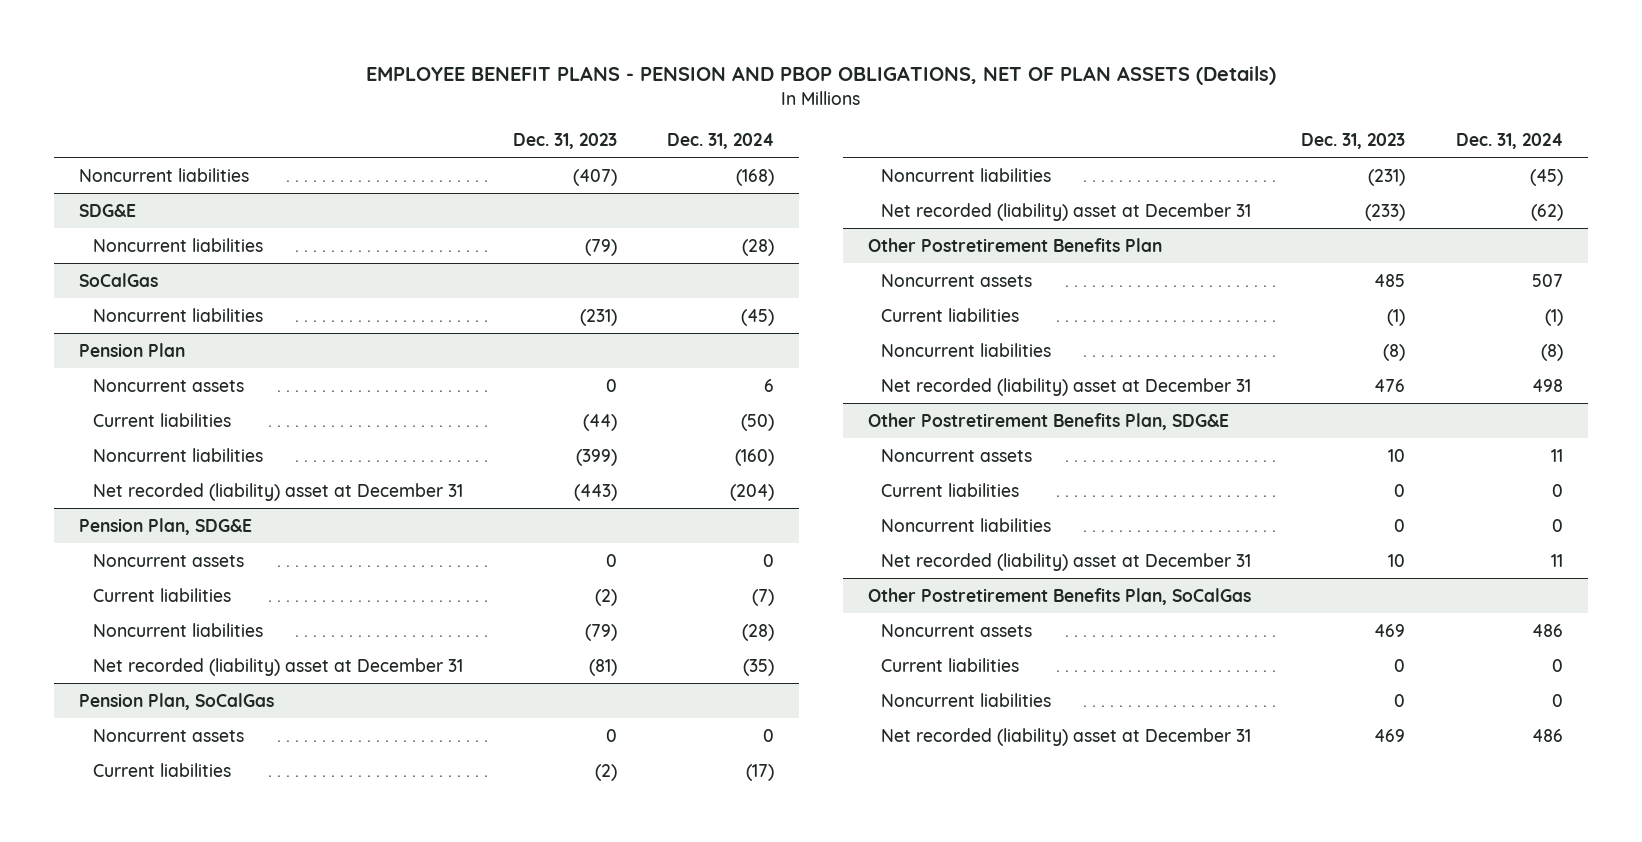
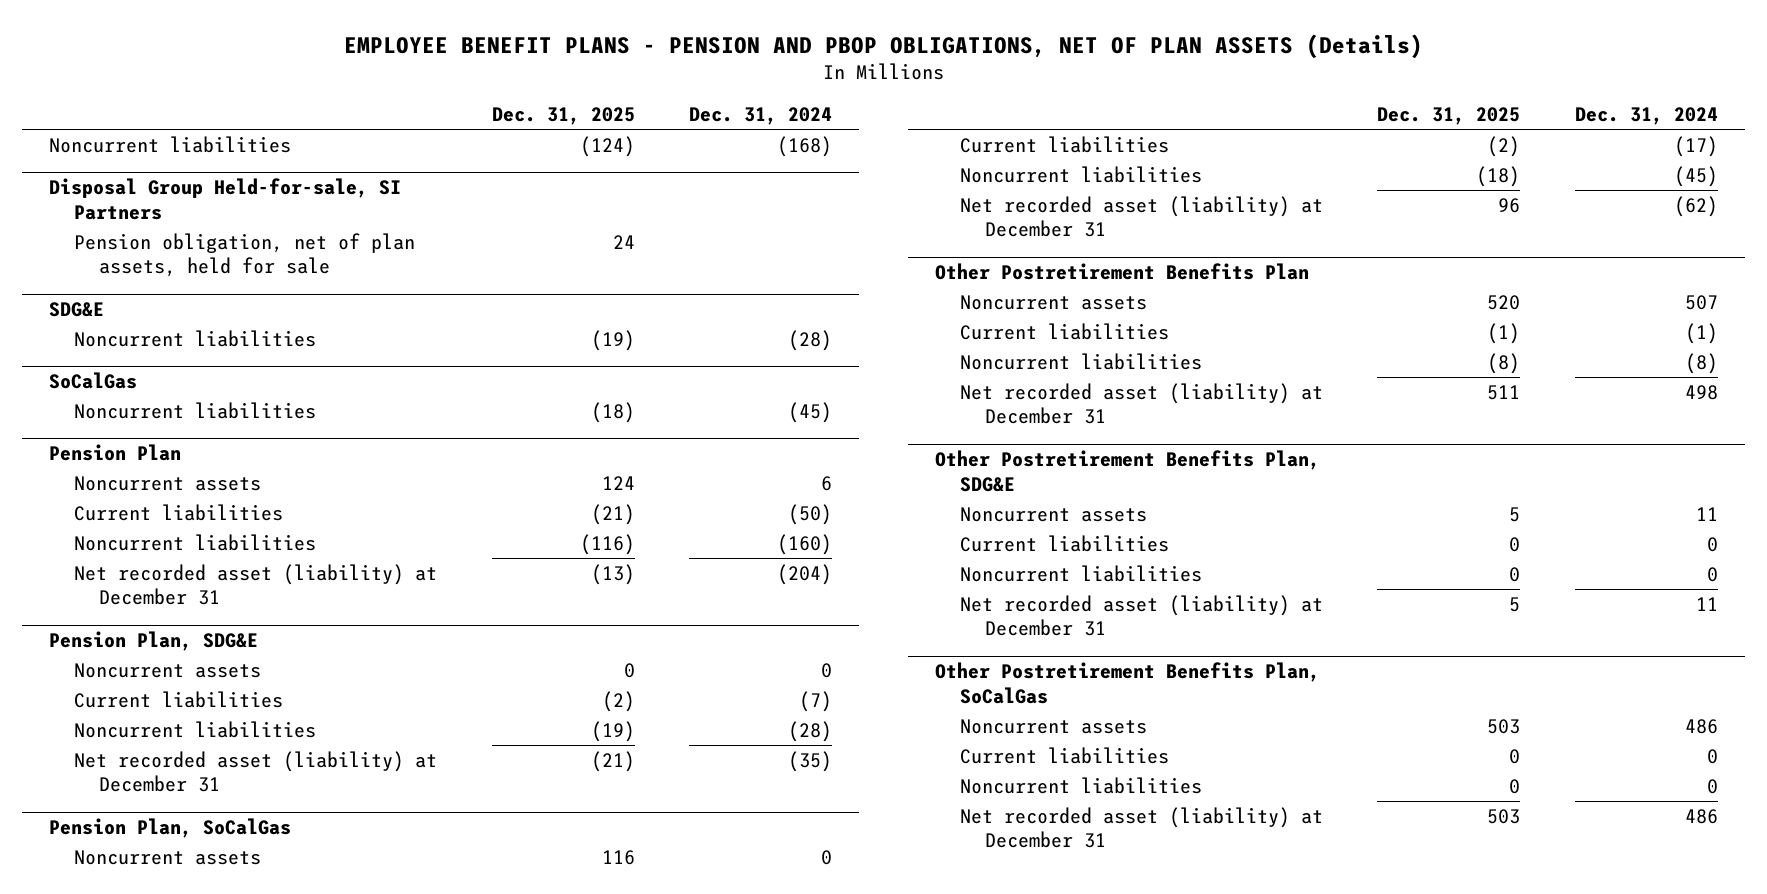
- | Dec. 31, 2023 | Dec. 31, 2024
+ | Dec. 31, 2025 | Dec. 31, 2024
+ Disposal Group Held-for-sale, SI Partners
+ Pension obligation, net of plan assets, held for sale | 24 |
@ Pension Plan
- Net recorded (liability) asset at December 31 | (443) | (204)
+ Net recorded asset (liability) at December 31 | (13) | (204)
@ Pension Plan, SDG&E
- Net recorded (liability) asset at December 31 | (81) | (35)
+ Net recorded asset (liability) at December 31 | (21) | (35)
@ Pension Plan, SoCalGas
- Net recorded (liability) asset at December 31 | (233) | (62)
+ Net recorded asset (liability) at December 31 | 96 | (62)
@ Other Postretirement Benefits Plan
- Net recorded (liability) asset at December 31 | 476 | 498
+ Net recorded asset (liability) at December 31 | 511 | 498
@ Other Postretirement Benefits Plan, SDG&E
- Net recorded (liability) asset at December 31 | 10 | 11
+ Net recorded asset (liability) at December 31 | 5 | 11
@ Other Postretirement Benefits Plan, SoCalGas
- Net recorded (liability) asset at December 31 | 469 | 486
+ Net recorded asset (liability) at December 31 | 503 | 486

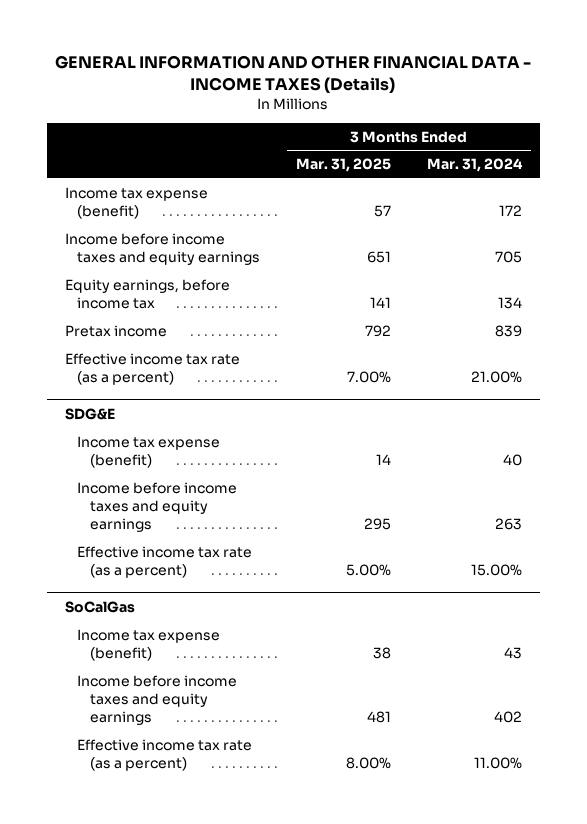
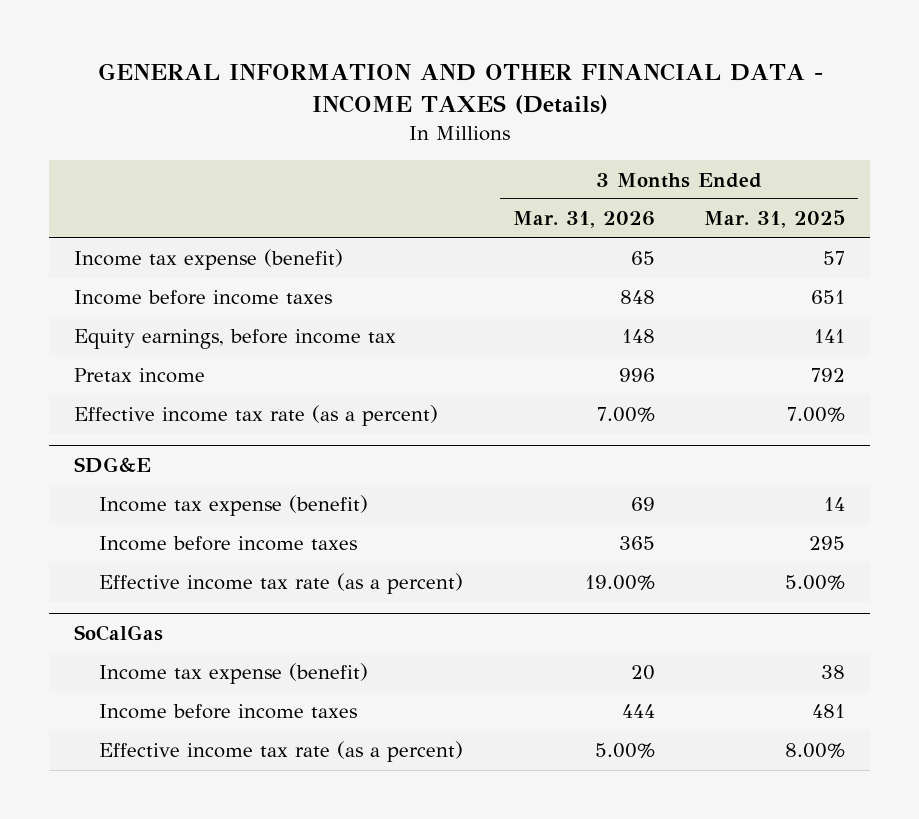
- | 3 Months Ended Mar. 31, 2025 | 3 Months Ended Mar. 31, 2024
+ | 3 Months Ended Mar. 31, 2026 | 3 Months Ended Mar. 31, 2025
- Income before income taxes and equity earnings | 651 | 705
+ Income before income taxes | 848 | 651
@ SDG&E
- Income before income taxes and equity earnings | 295 | 263
+ Income before income taxes | 365 | 295
@ SoCalGas
- Income before income taxes and equity earnings | 481 | 402
+ Income before income taxes | 444 | 481

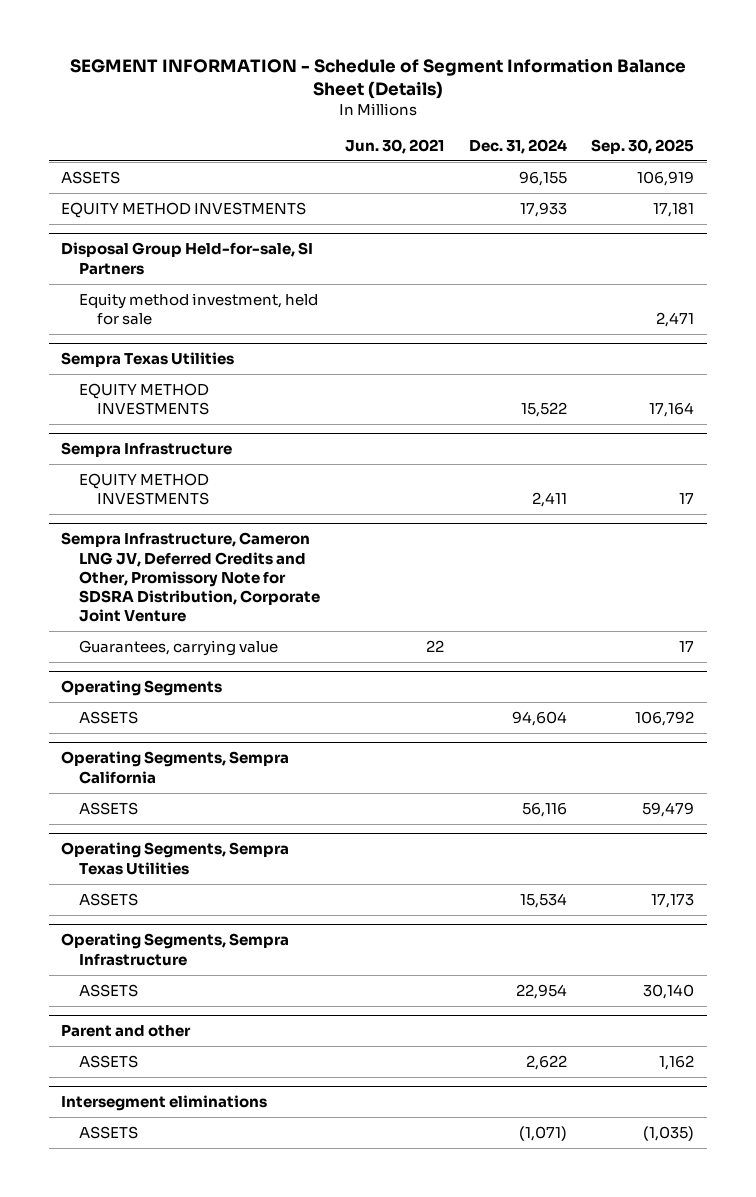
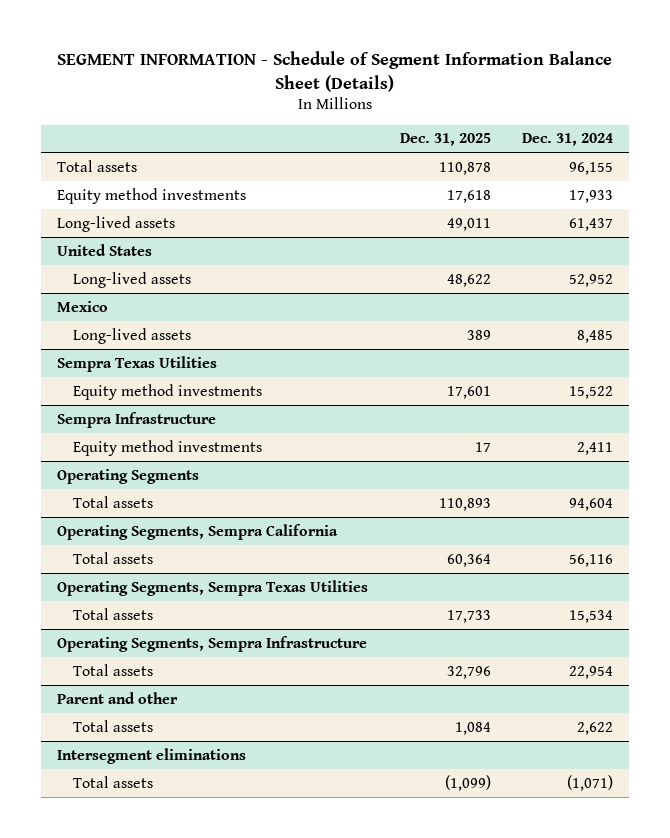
- | Jun. 30, 2021 | Dec. 31, 2024 | Sep. 30, 2025
+ | Dec. 31, 2025 | Dec. 31, 2024
- ASSETS | | 96,155 | 106,919
- EQUITY METHOD INVESTMENTS | | 17,933 | 17,181
- Disposal Group Held-for-sale, SI Partners
- Equity method investment, held for sale | | | 2,471
+ Total assets | 110,878 | 96,155
+ Equity method investments | 17,618 | 17,933
+ Long-lived assets | 49,011 | 61,437
+ United States
+ Long-lived assets | 48,622 | 52,952
+ Mexico
+ Long-lived assets | 389 | 8,485
@ Sempra Texas Utilities
- EQUITY METHOD INVESTMENTS | | 15,522 | 17,164
+ Equity method investments | 17,601 | 15,522
@ Sempra Infrastructure
- EQUITY METHOD INVESTMENTS | | 2,411 | 17
- Sempra Infrastructure, Cameron LNG JV, Deferred Credits and Other, Promissory Note for SDSRA Distribution, Corporate Joint Venture
- Guarantees, carrying value | 22 | | 17
@ Sempra Infrastructure
+ Equity method investments | 17 | 2,411
@ Operating Segments
- ASSETS | | 94,604 | 106,792
+ Total assets | 110,893 | 94,604
@ Operating Segments, Sempra California
- ASSETS | | 56,116 | 59,479
+ Total assets | 60,364 | 56,116
@ Operating Segments, Sempra Texas Utilities
- ASSETS | | 15,534 | 17,173
+ Total assets | 17,733 | 15,534
@ Operating Segments, Sempra Infrastructure
- ASSETS | | 22,954 | 30,140
+ Total assets | 32,796 | 22,954
@ Parent and other
- ASSETS | | 2,622 | 1,162
+ Total assets | 1,084 | 2,622
@ Intersegment eliminations
- ASSETS | | (1,071) | (1,035)
+ Total assets | (1,099) | (1,071)

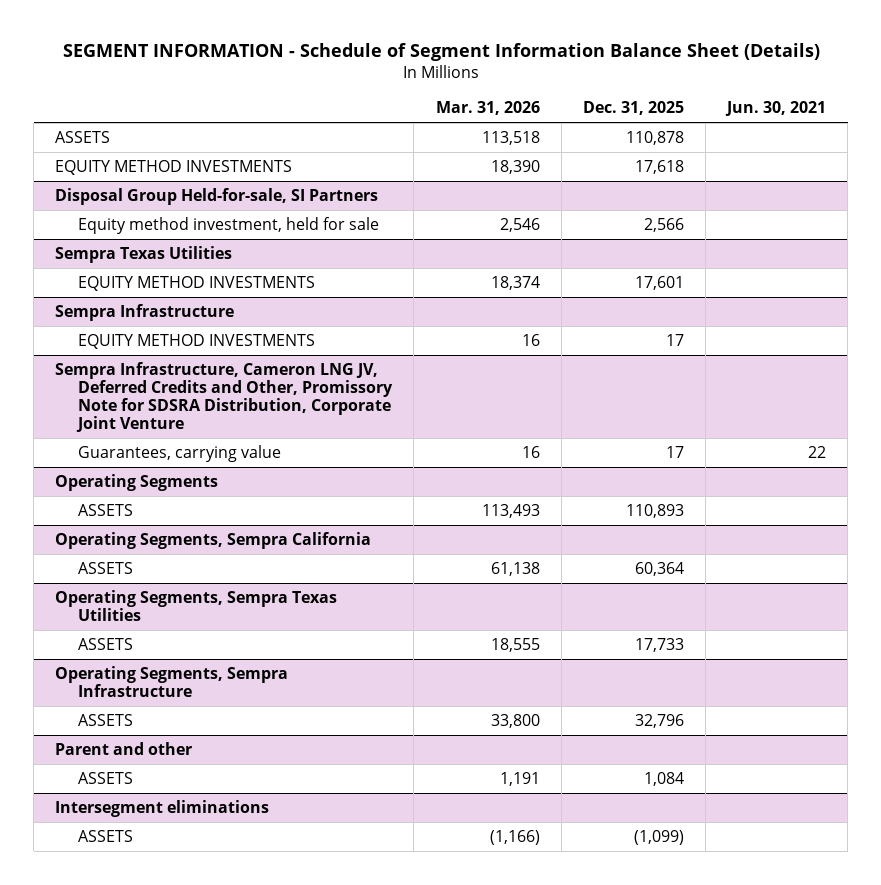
- | Dec. 31, 2025 | Dec. 31, 2024
+ | Mar. 31, 2026 | Dec. 31, 2025 | Jun. 30, 2021
- Total assets | 110,878 | 96,155
- Equity method investments | 17,618 | 17,933
- Long-lived assets | 49,011 | 61,437
- United States
- Long-lived assets | 48,622 | 52,952
- Mexico
- Long-lived assets | 389 | 8,485
+ ASSETS | 113,518 | 110,878 |
+ EQUITY METHOD INVESTMENTS | 18,390 | 17,618 |
+ Disposal Group Held-for-sale, SI Partners
+ Equity method investment, held for sale | 2,546 | 2,566 |
@ Sempra Texas Utilities
- Equity method investments | 17,601 | 15,522
+ EQUITY METHOD INVESTMENTS | 18,374 | 17,601 |
@ Sempra Infrastructure
- Equity method investments | 17 | 2,411
+ EQUITY METHOD INVESTMENTS | 16 | 17 |
+ Sempra Infrastructure, Cameron LNG JV, Deferred Credits and Other, Promissory Note for SDSRA Distribution, Corporate Joint Venture
+ Guarantees, carrying value | 16 | 17 | 22
@ Operating Segments
- Total assets | 110,893 | 94,604
+ ASSETS | 113,493 | 110,893 |
@ Operating Segments, Sempra California
- Total assets | 60,364 | 56,116
+ ASSETS | 61,138 | 60,364 |
@ Operating Segments, Sempra Texas Utilities
- Total assets | 17,733 | 15,534
+ ASSETS | 18,555 | 17,733 |
@ Operating Segments, Sempra Infrastructure
- Total assets | 32,796 | 22,954
+ ASSETS | 33,800 | 32,796 |
@ Parent and other
- Total assets | 1,084 | 2,622
+ ASSETS | 1,191 | 1,084 |
@ Intersegment eliminations
- Total assets | (1,099) | (1,071)
+ ASSETS | (1,166) | (1,099) |

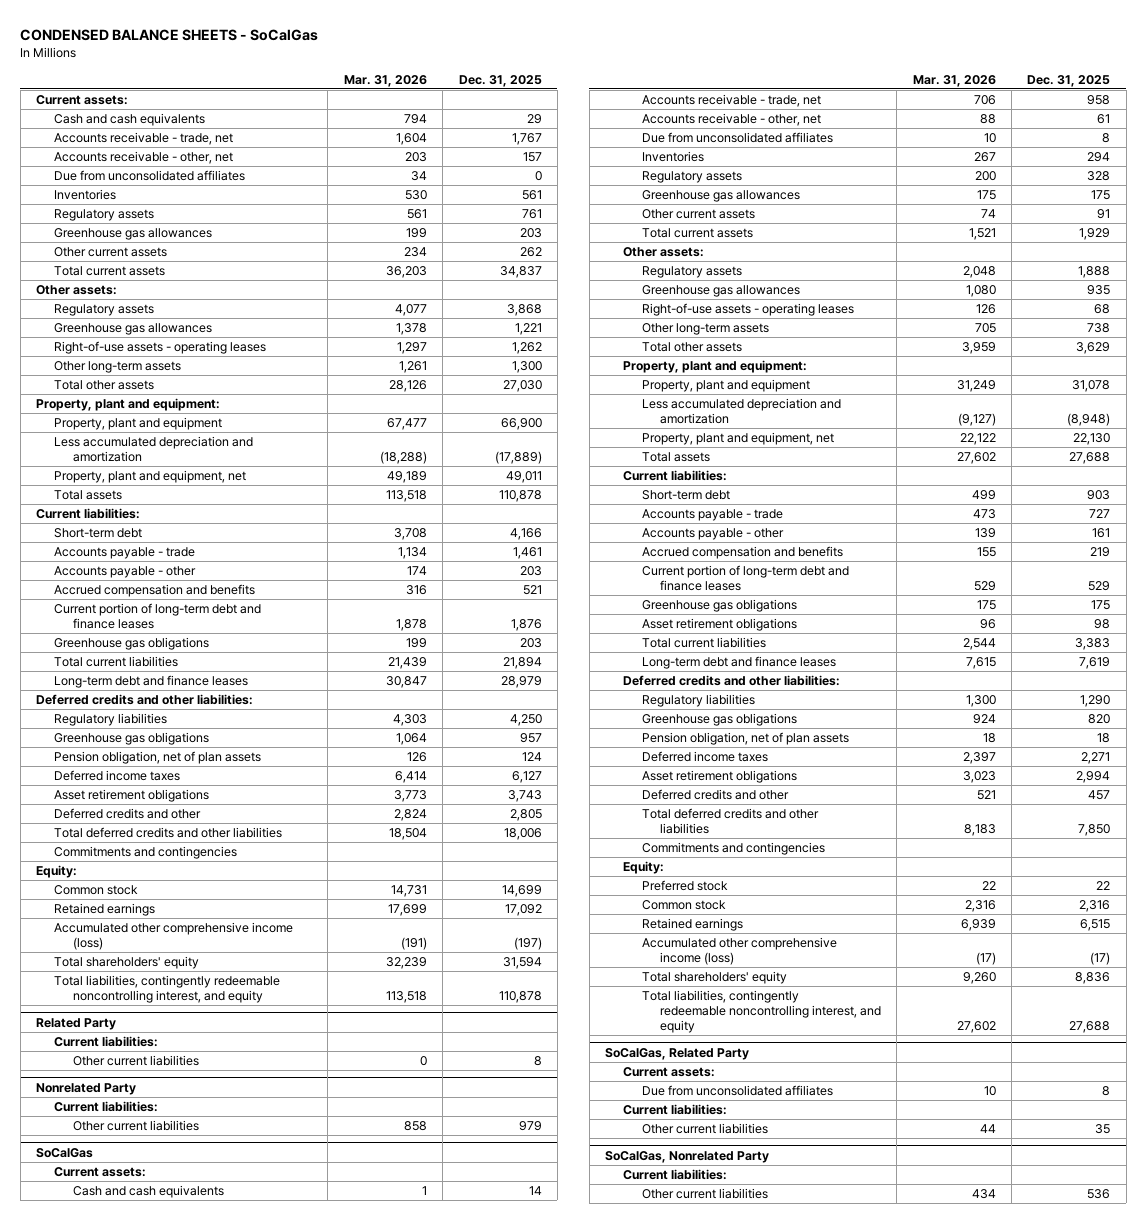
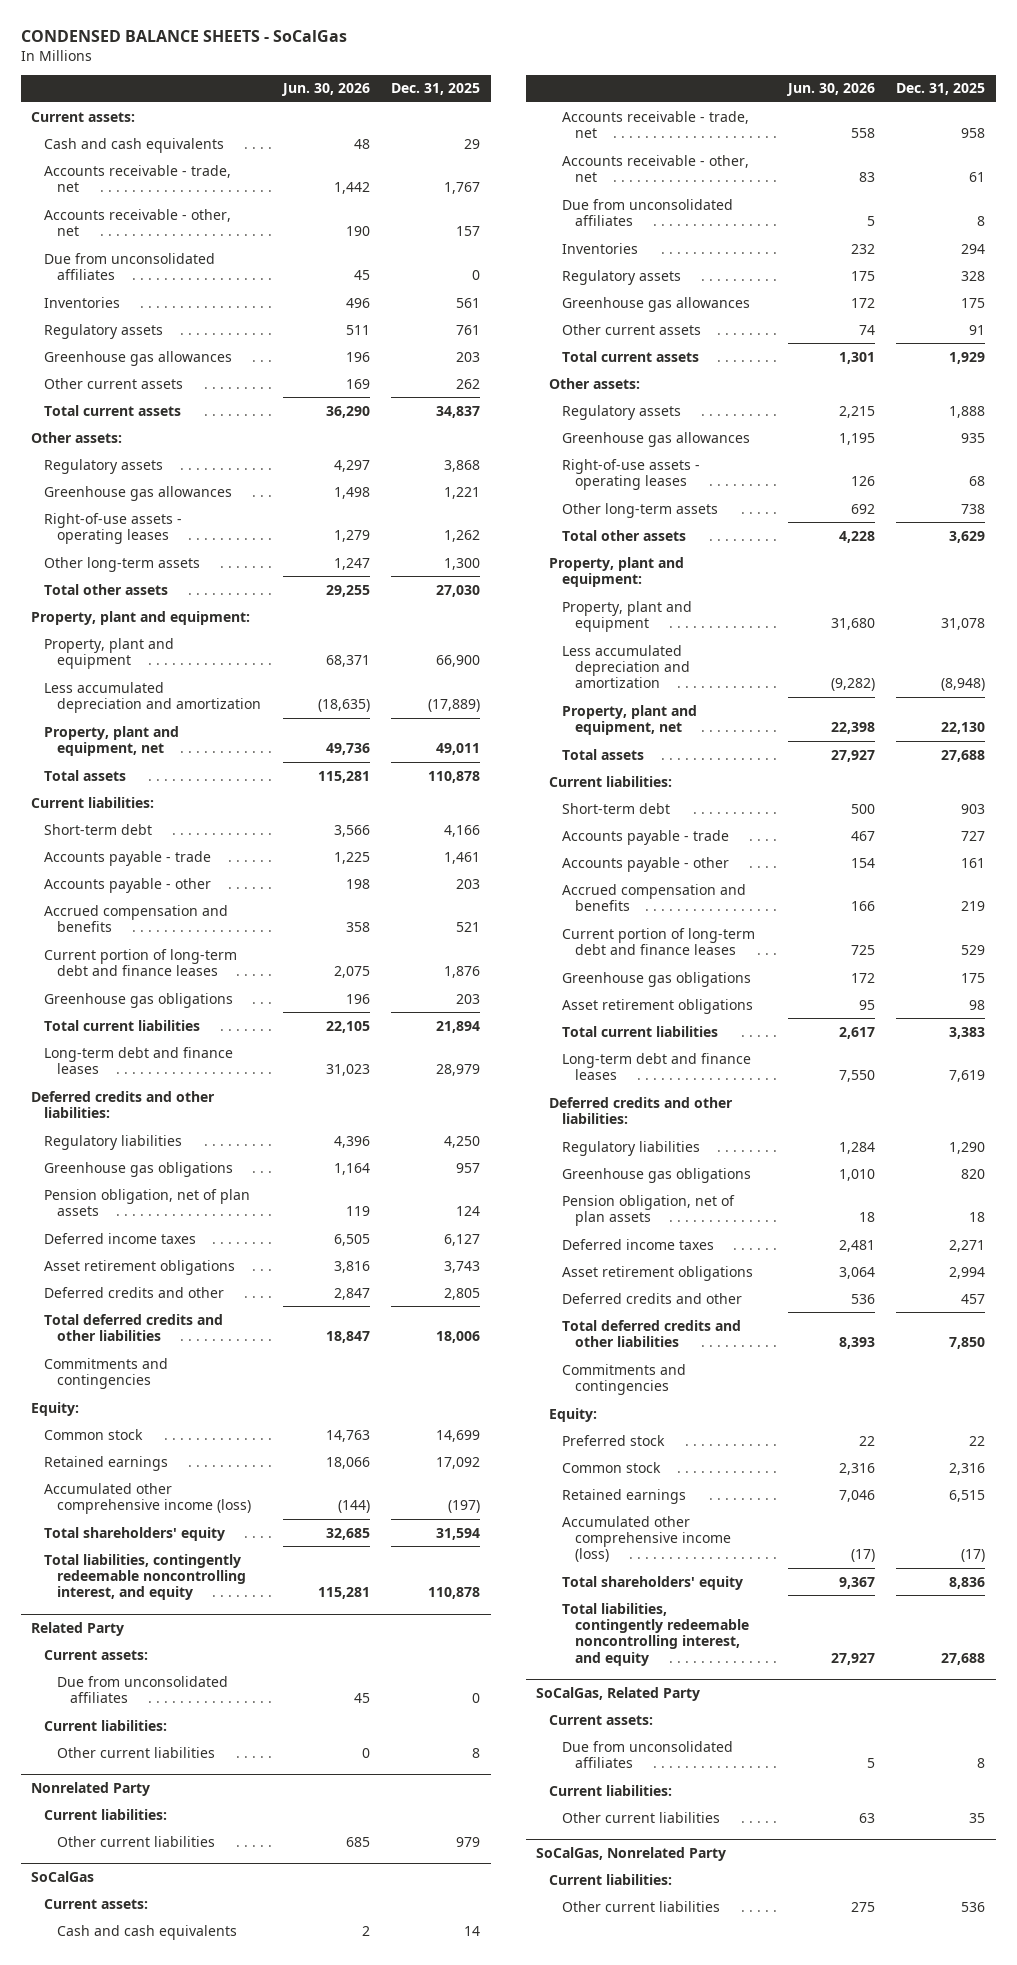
- | Mar. 31, 2026 | Dec. 31, 2025
+ | Jun. 30, 2026 | Dec. 31, 2025
@ Related Party
+ Current assets:
+ Due from unconsolidated affiliates | 45 | 0

